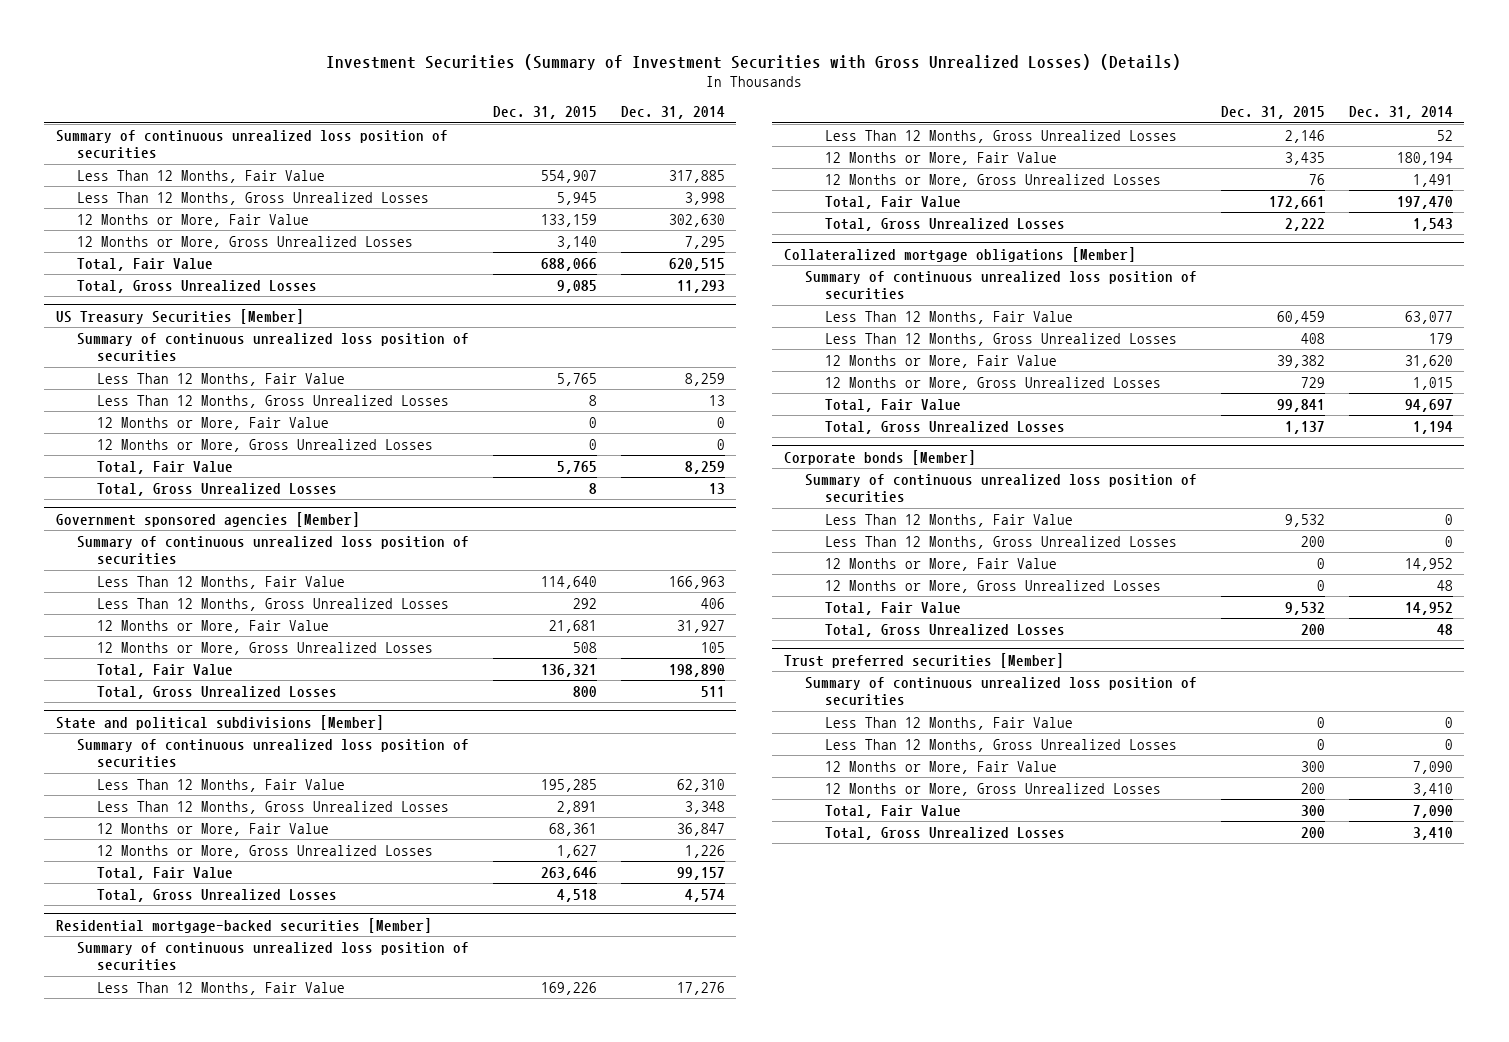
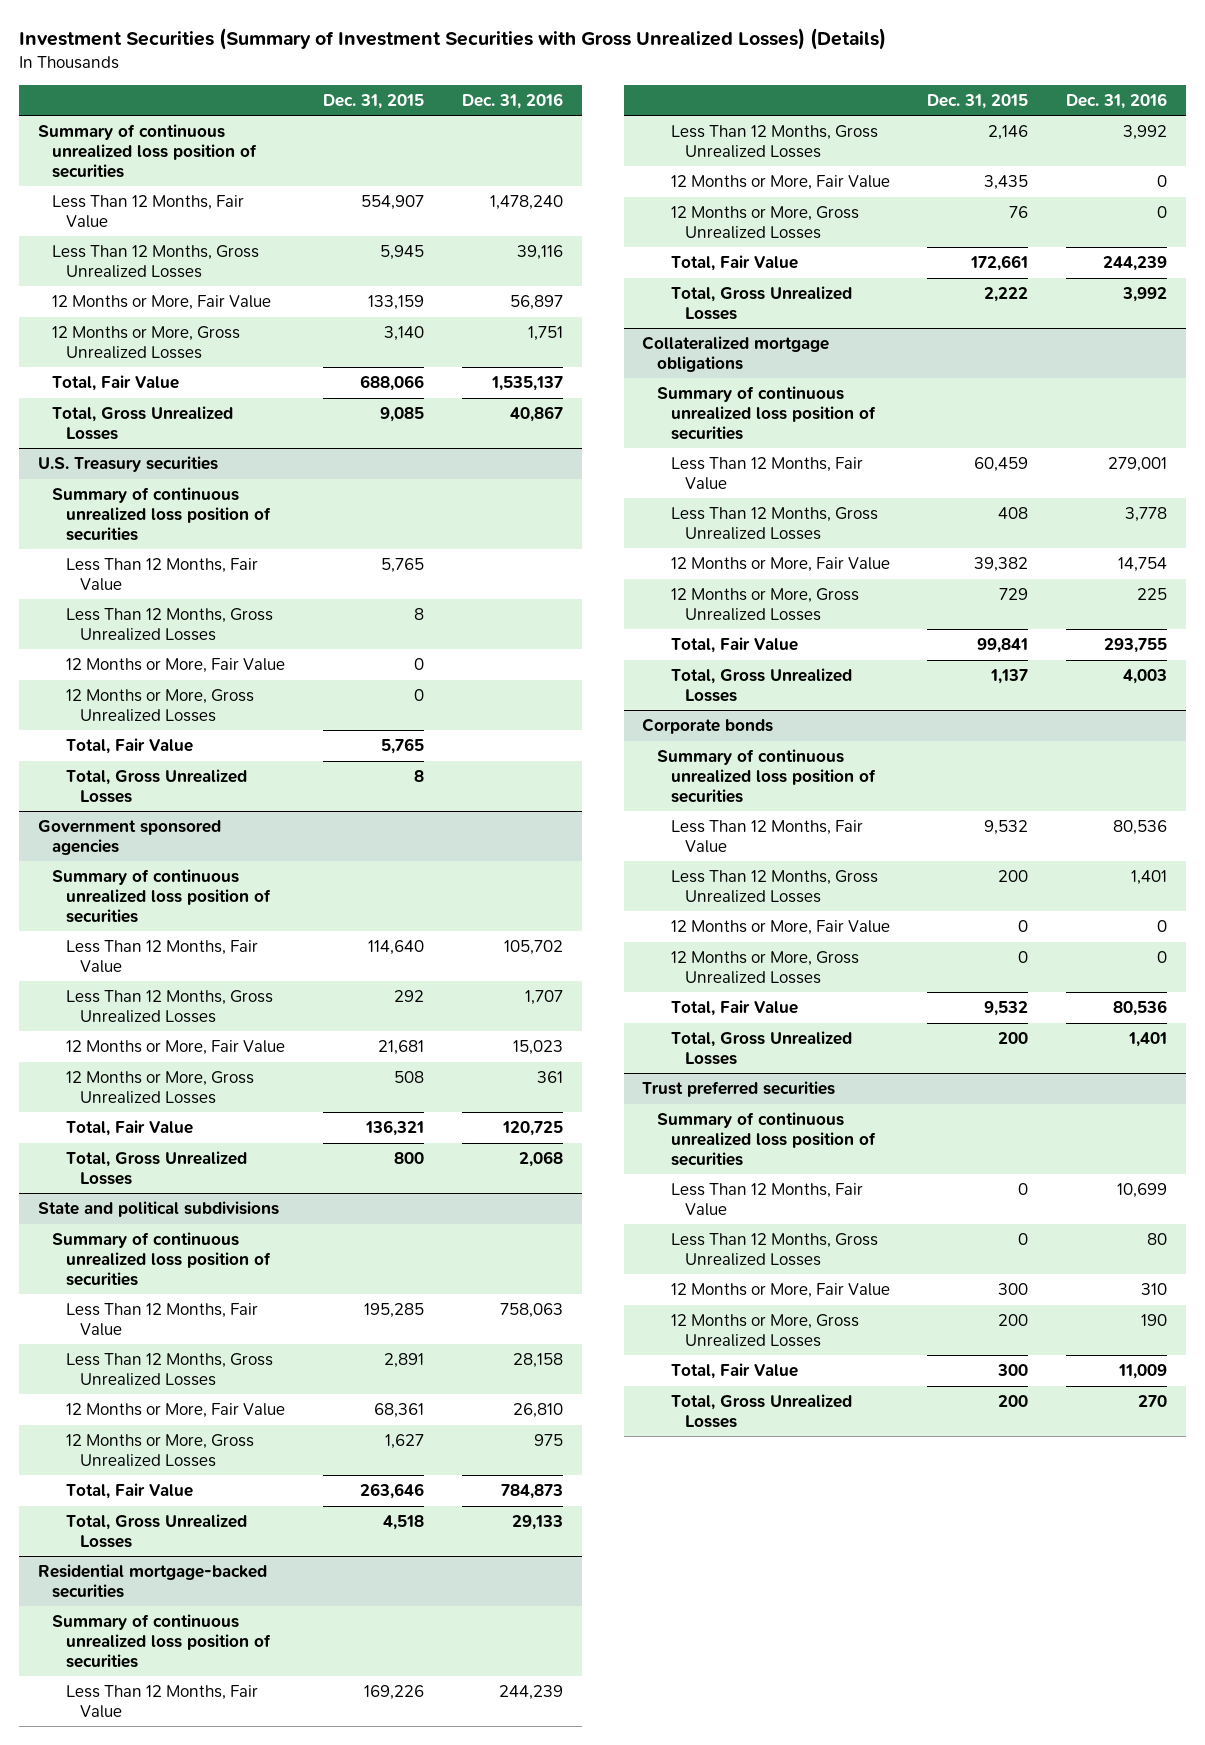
- | Dec. 31, 2015 | Dec. 31, 2014
+ | Dec. 31, 2015 | Dec. 31, 2016
- US Treasury Securities [Member]
+ U.S. Treasury securities
- Government sponsored agencies [Member]
+ Government sponsored agencies
- State and political subdivisions [Member]
+ State and political subdivisions
- Residential mortgage-backed securities [Member]
+ Residential mortgage-backed securities
- Collateralized mortgage obligations [Member]
+ Collateralized mortgage obligations
- Corporate bonds [Member]
+ Corporate bonds
- Trust preferred securities [Member]
+ Trust preferred securities

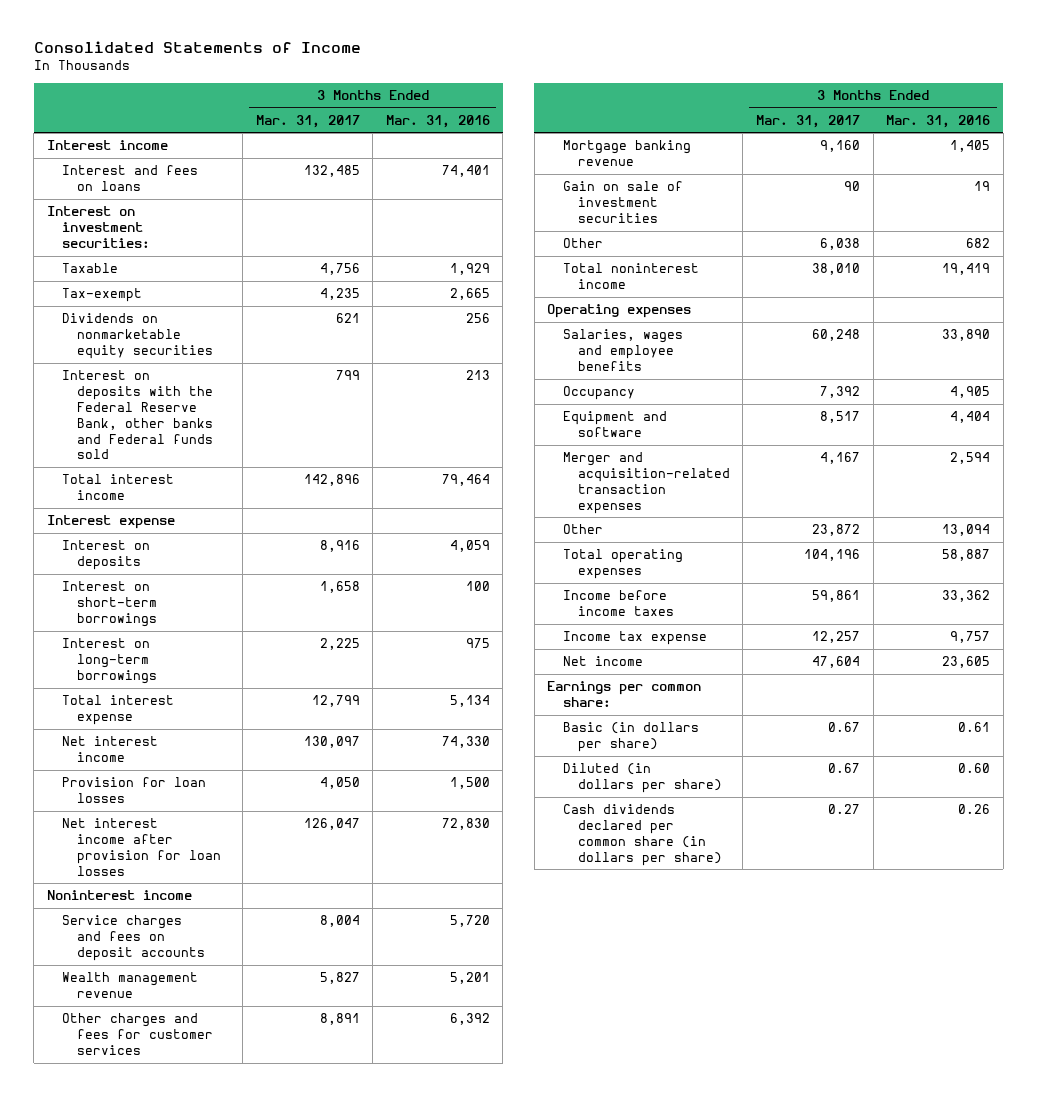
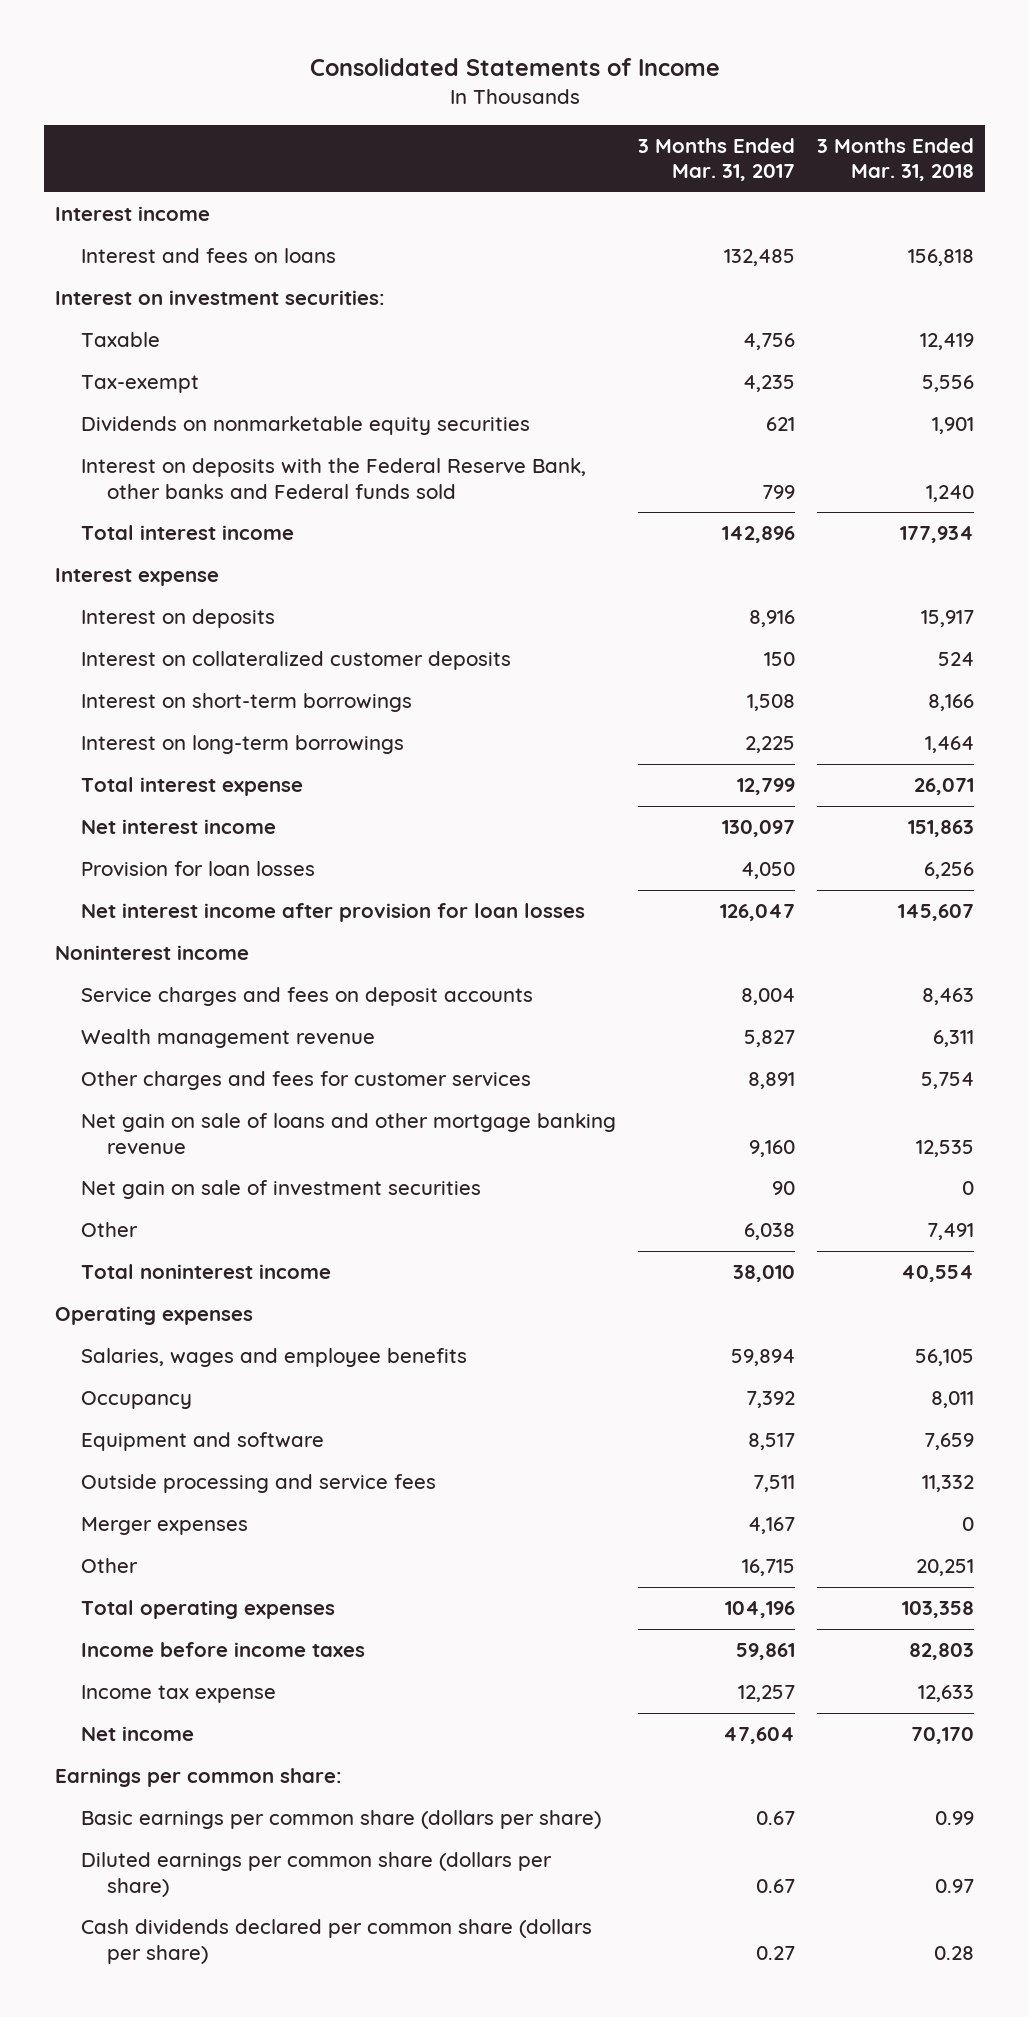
- | 3 Months Ended Mar. 31, 2017 | 3 Months Ended Mar. 31, 2016
+ | 3 Months Ended Mar. 31, 2017 | 3 Months Ended Mar. 31, 2018
- Interest on short-term borrowings | 1,658 | 100
+ Interest on collateralized customer deposits | 150 | 524
+ Interest on short-term borrowings | 1,508 | 8,166
- Mortgage banking revenue | 9,160 | 1,405
- Gain on sale of investment securities | 90 | 19
+ Net gain on sale of loans and other mortgage banking revenue | 9,160 | 12,535
+ Net gain on sale of investment securities | 90 | 0
- Salaries, wages and employee benefits | 60,248 | 33,890
+ Salaries, wages and employee benefits | 59,894 | 56,105
- Merger and acquisition-related transaction expenses | 4,167 | 2,594
- Other | 23,872 | 13,094
+ Outside processing and service fees | 7,511 | 11,332
+ Merger expenses | 4,167 | 0
+ Other | 16,715 | 20,251
- Basic (in dollars per share) | 0.67 | 0.61
- Diluted (in dollars per share) | 0.67 | 0.60
- Cash dividends declared per common share (in dollars per share) | 0.27 | 0.26
+ Basic earnings per common share (dollars per share) | 0.67 | 0.99
+ Diluted earnings per common share (dollars per share) | 0.67 | 0.97
+ Cash dividends declared per common share (dollars per share) | 0.27 | 0.28

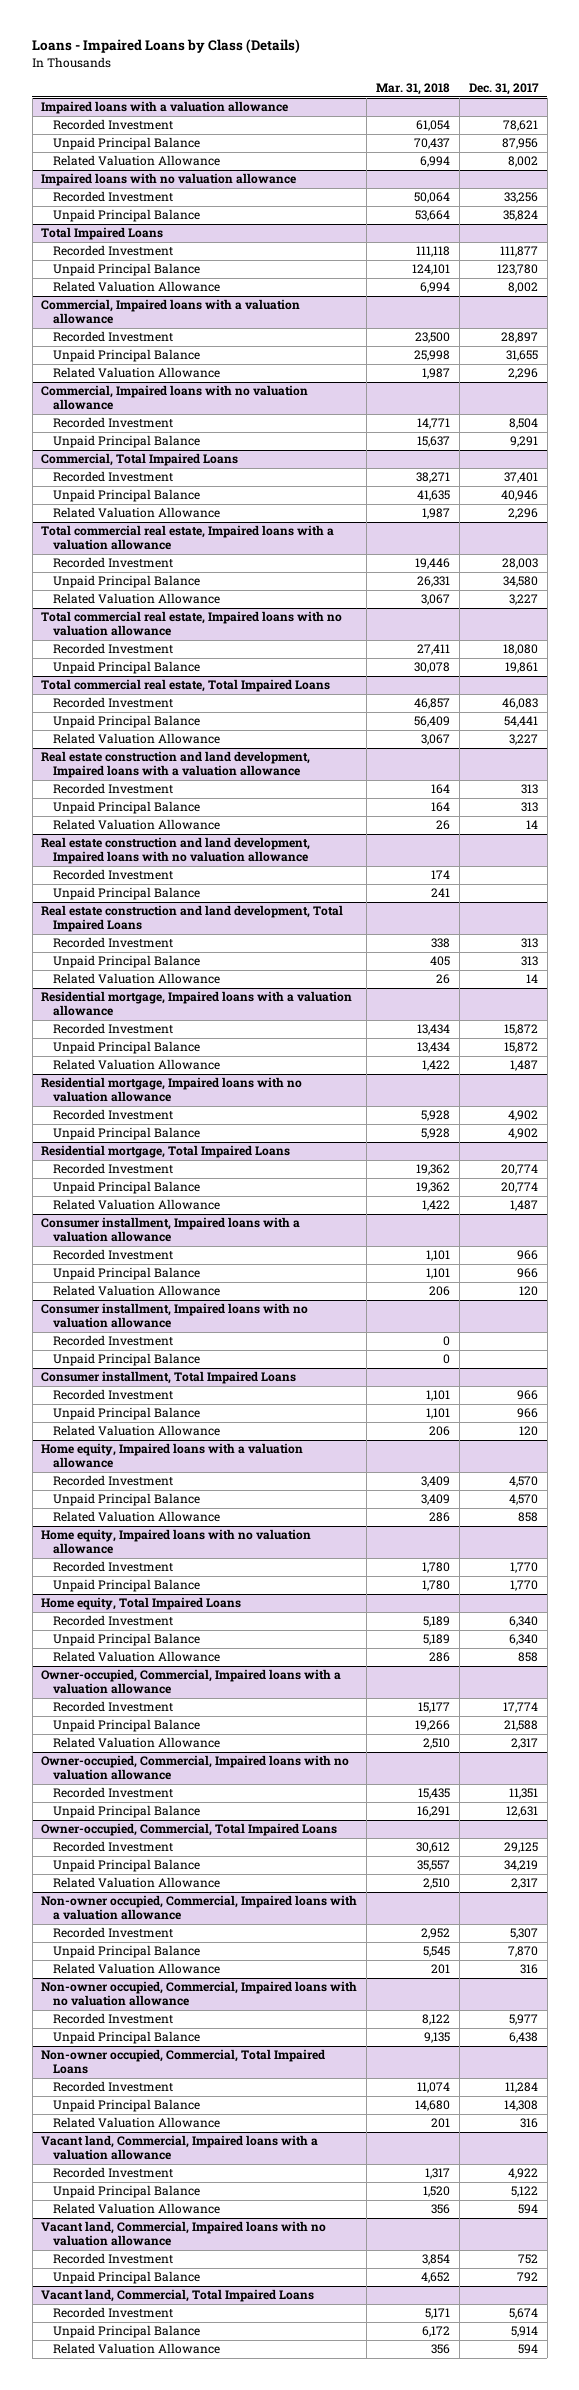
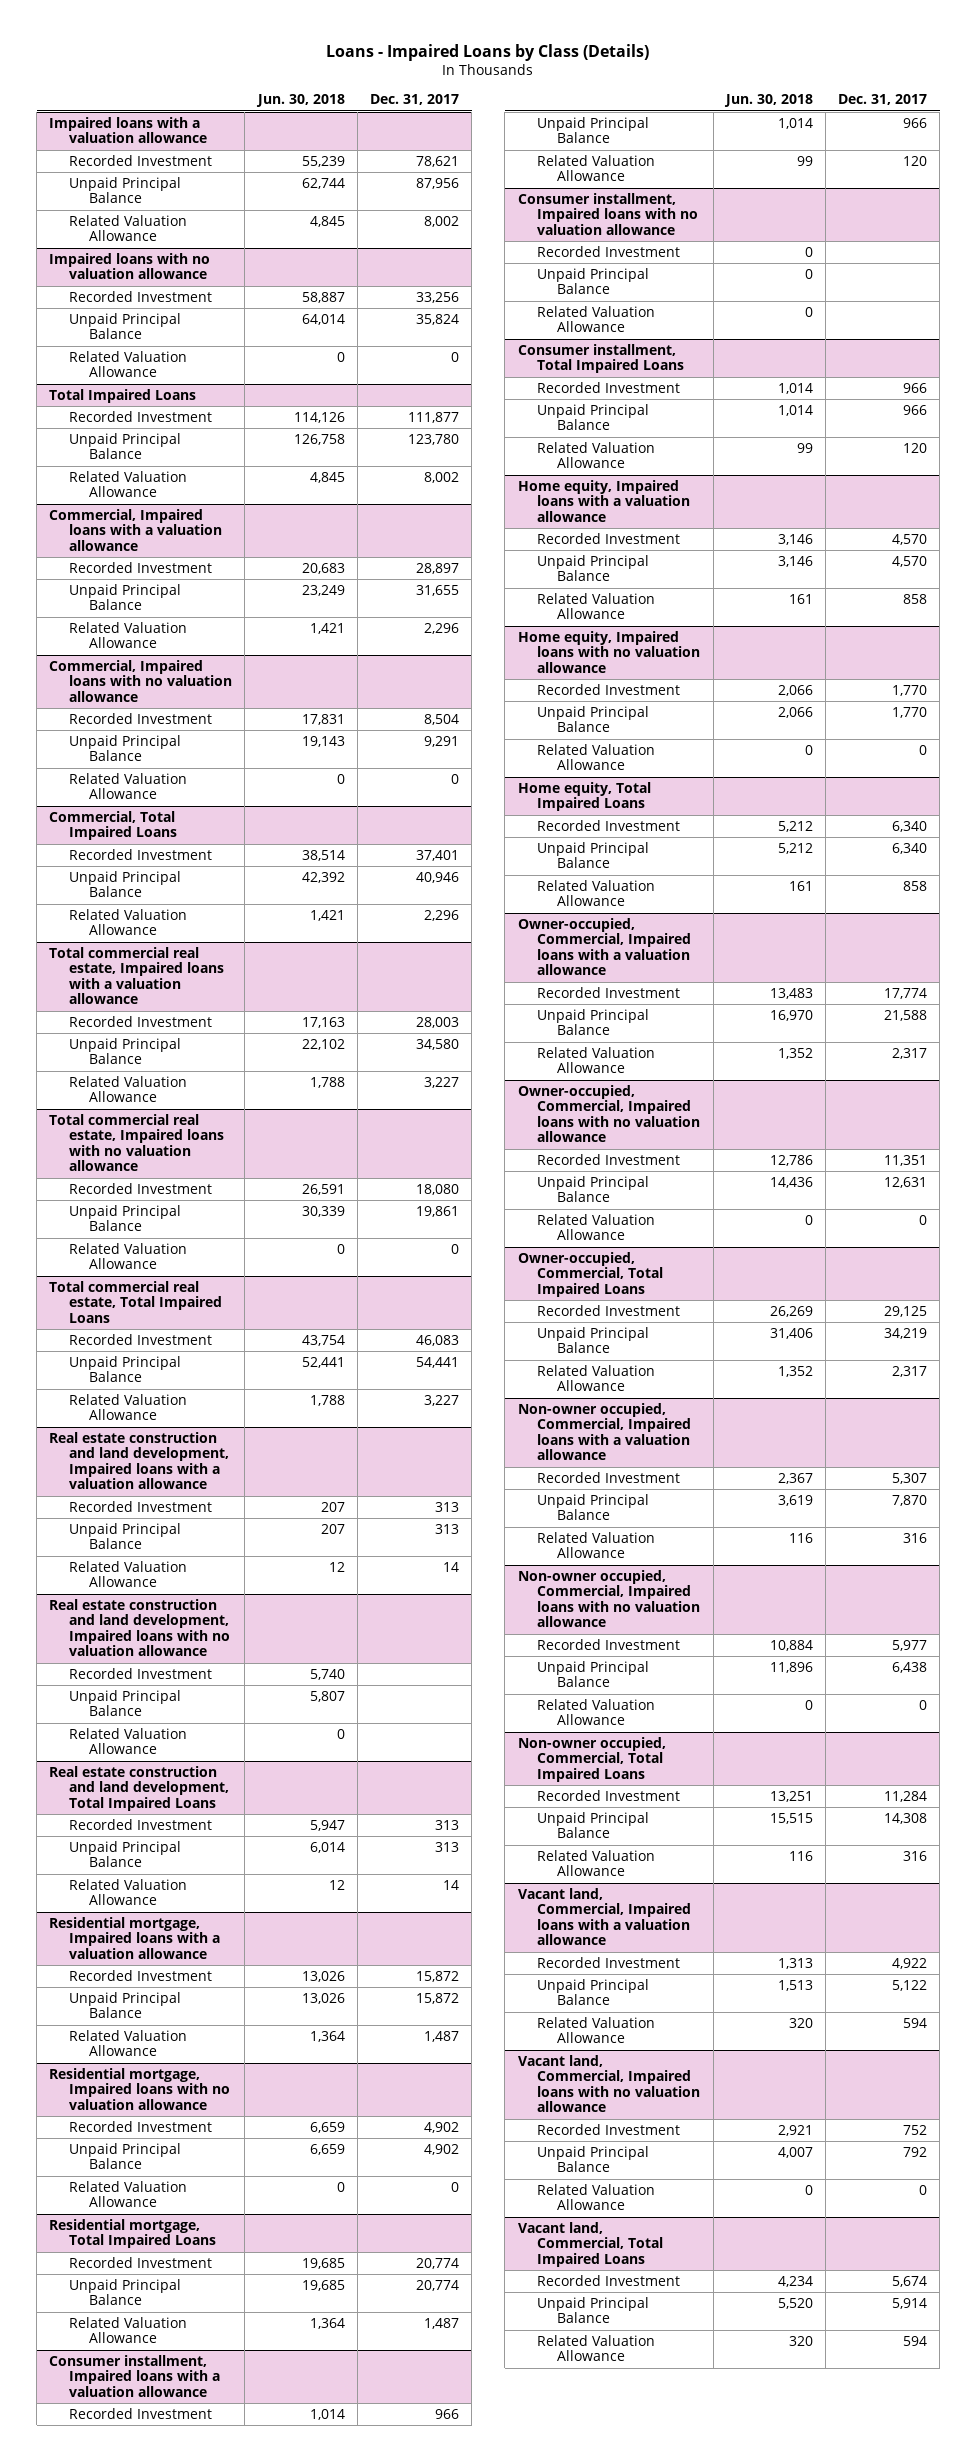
- | Mar. 31, 2018 | Dec. 31, 2017
+ | Jun. 30, 2018 | Dec. 31, 2017
@ Impaired loans with no valuation allowance
+ Related Valuation Allowance | 0 | 0
@ Commercial, Impaired loans with no valuation allowance
+ Related Valuation Allowance | 0 | 0
@ Total commercial real estate, Impaired loans with no valuation allowance
+ Related Valuation Allowance | 0 | 0
@ Real estate construction and land development, Impaired loans with no valuation allowance
+ Related Valuation Allowance | 0 |
@ Residential mortgage, Impaired loans with no valuation allowance
+ Related Valuation Allowance | 0 | 0
@ Consumer installment, Impaired loans with no valuation allowance
+ Related Valuation Allowance | 0 |
@ Home equity, Impaired loans with no valuation allowance
+ Related Valuation Allowance | 0 | 0
@ Owner-occupied, Commercial, Impaired loans with no valuation allowance
+ Related Valuation Allowance | 0 | 0
@ Non-owner occupied, Commercial, Impaired loans with no valuation allowance
+ Related Valuation Allowance | 0 | 0
@ Vacant land, Commercial, Impaired loans with no valuation allowance
+ Related Valuation Allowance | 0 | 0

